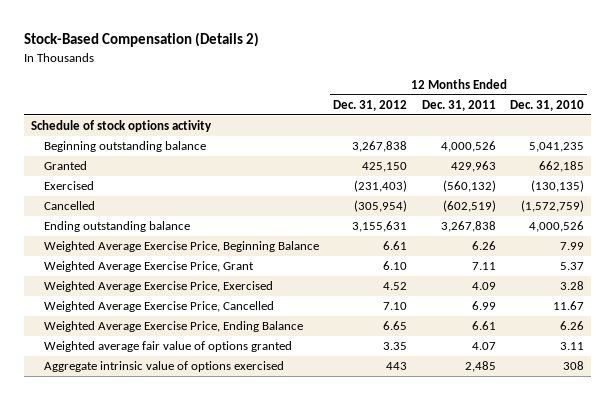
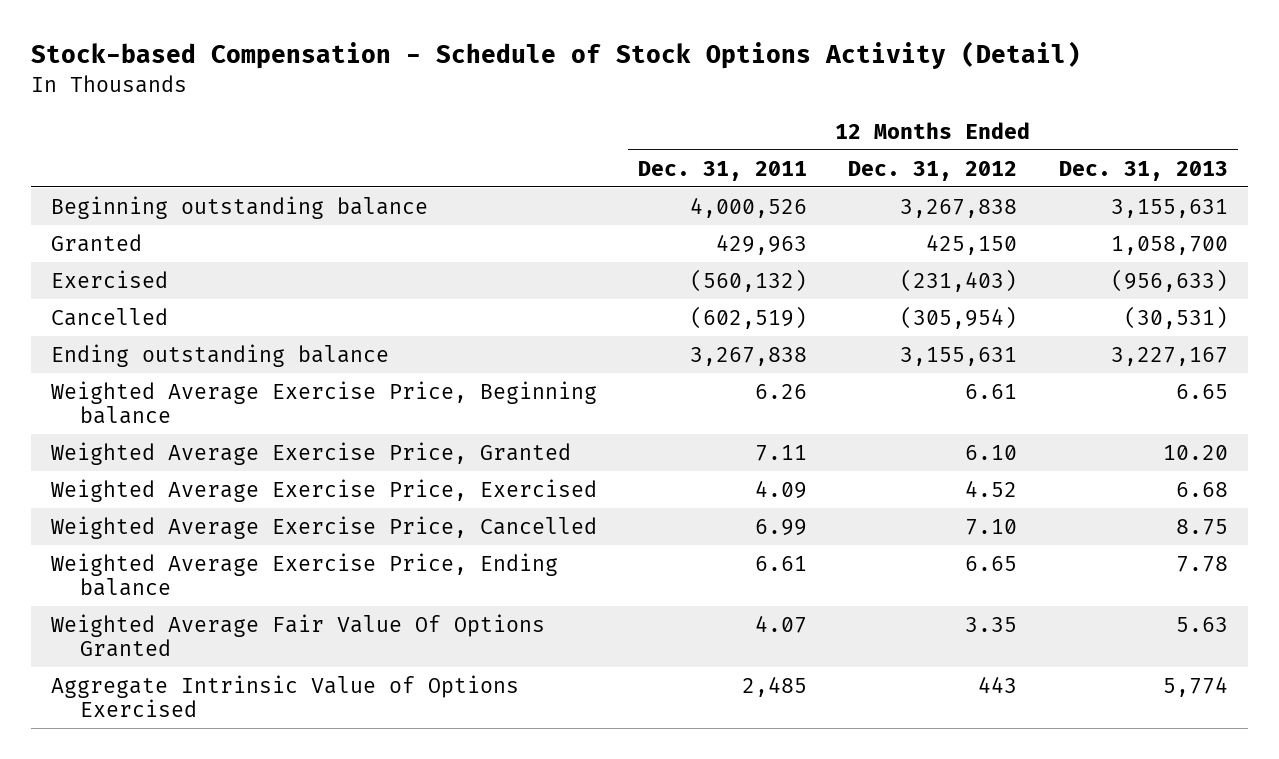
- Stock-Based Compensation (Details 2)
+ Stock-based Compensation - Schedule of Stock Options Activity (Detail)
- | 12 Months Ended Dec. 31, 2012 | 12 Months Ended Dec. 31, 2011 | 12 Months Ended Dec. 31, 2010
+ | 12 Months Ended Dec. 31, 2011 | 12 Months Ended Dec. 31, 2012 | 12 Months Ended Dec. 31, 2013
- Schedule of stock options activity
- Weighted Average Exercise Price, Beginning Balance | 6.61 | 6.26 | 7.99
- Weighted Average Exercise Price, Grant | 6.10 | 7.11 | 5.37
+ Weighted Average Exercise Price, Beginning balance | 6.26 | 6.61 | 6.65
+ Weighted Average Exercise Price, Granted | 7.11 | 6.10 | 10.20
- Weighted Average Exercise Price, Ending Balance | 6.65 | 6.61 | 6.26
- Weighted average fair value of options granted | 3.35 | 4.07 | 3.11
- Aggregate intrinsic value of options exercised | 443 | 2,485 | 308
+ Weighted Average Exercise Price, Ending balance | 6.61 | 6.65 | 7.78
+ Weighted Average Fair Value Of Options Granted | 4.07 | 3.35 | 5.63
+ Aggregate Intrinsic Value of Options Exercised | 2,485 | 443 | 5,774

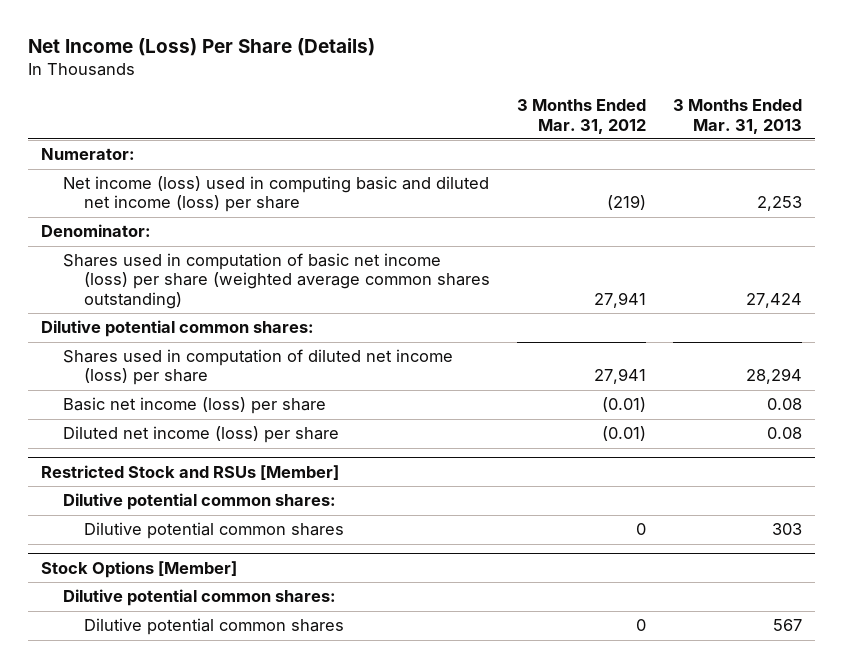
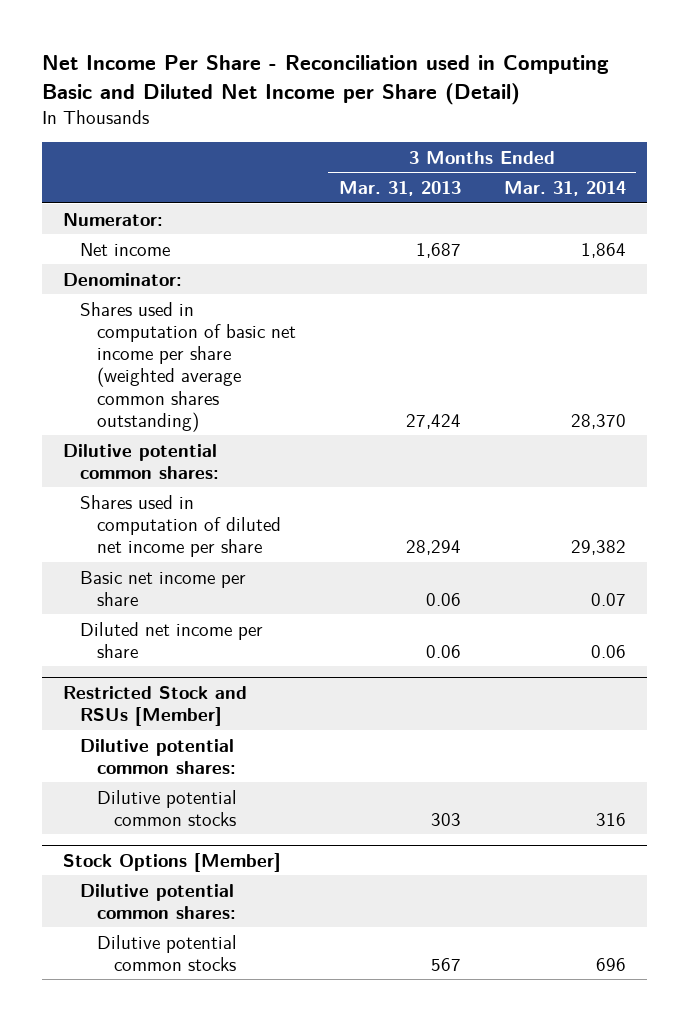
- Net Income (Loss) Per Share (Details)
+ Net Income Per Share - Reconciliation used in Computing Basic and Diluted Net Income per Share (Detail)
- | 3 Months Ended Mar. 31, 2012 | 3 Months Ended Mar. 31, 2013
+ | 3 Months Ended Mar. 31, 2013 | 3 Months Ended Mar. 31, 2014
- Net income (loss) used in computing basic and diluted net income (loss) per share | (219) | 2,253
+ Net income | 1,687 | 1,864
- Shares used in computation of basic net income (loss) per share (weighted average common shares outstanding) | 27,941 | 27,424
+ Shares used in computation of basic net income per share (weighted average common shares outstanding) | 27,424 | 28,370
- Shares used in computation of diluted net income (loss) per share | 27,941 | 28,294
- Basic net income (loss) per share | (0.01) | 0.08
- Diluted net income (loss) per share | (0.01) | 0.08
+ Shares used in computation of diluted net income per share | 28,294 | 29,382
+ Basic net income per share | 0.06 | 0.07
+ Diluted net income per share | 0.06 | 0.06
@ Restricted Stock and RSUs [Member]
- Dilutive potential common shares | 0 | 303
+ Dilutive potential common stocks | 303 | 316
@ Stock Options [Member]
- Dilutive potential common shares | 0 | 567
+ Dilutive potential common stocks | 567 | 696

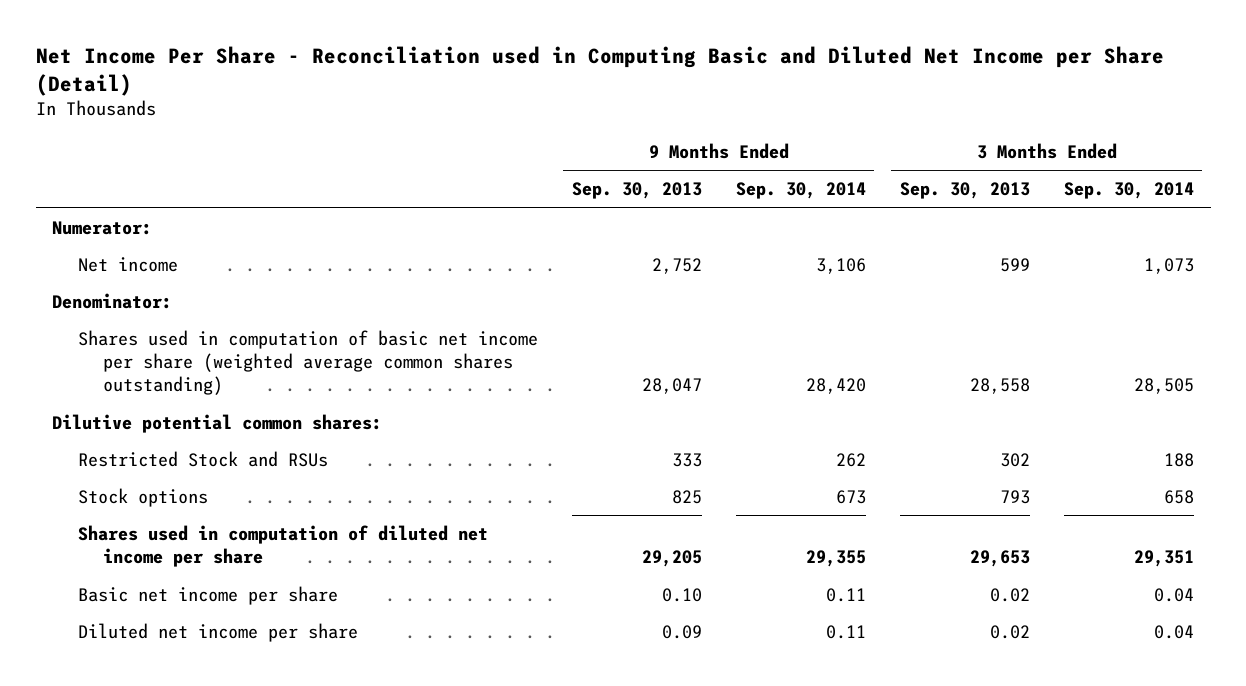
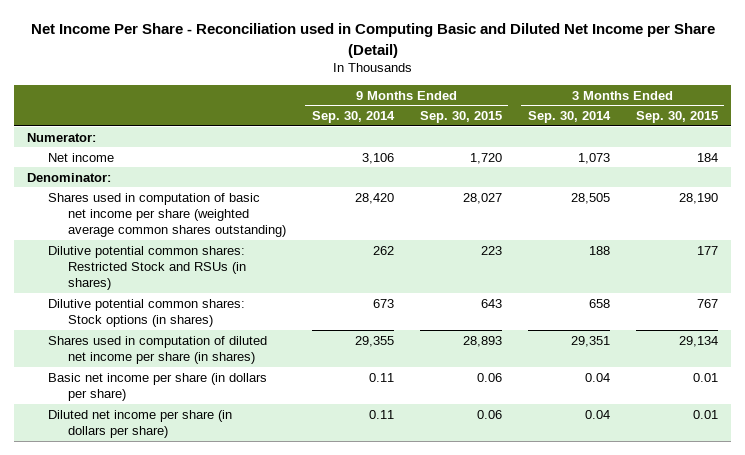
- | 9 Months Ended Sep. 30, 2013 | 9 Months Ended Sep. 30, 2014 | 3 Months Ended Sep. 30, 2013 | 3 Months Ended Sep. 30, 2014
+ | 9 Months Ended Sep. 30, 2014 | 9 Months Ended Sep. 30, 2015 | 3 Months Ended Sep. 30, 2014 | 3 Months Ended Sep. 30, 2015
- Dilutive potential common shares:
- Restricted Stock and RSUs | 333 | 262 | 302 | 188
- Stock options | 825 | 673 | 793 | 658
- Shares used in computation of diluted net income per share | 29,205 | 29,355 | 29,653 | 29,351
- Basic net income per share | 0.10 | 0.11 | 0.02 | 0.04
- Diluted net income per share | 0.09 | 0.11 | 0.02 | 0.04
+ Dilutive potential common shares: Restricted Stock and RSUs (in shares) | 262 | 223 | 188 | 177
+ Dilutive potential common shares: Stock options (in shares) | 673 | 643 | 658 | 767
+ Shares used in computation of diluted net income per share (in shares) | 29,355 | 28,893 | 29,351 | 29,134
+ Basic net income per share (in dollars per share) | 0.11 | 0.06 | 0.04 | 0.01
+ Diluted net income per share (in dollars per share) | 0.11 | 0.06 | 0.04 | 0.01

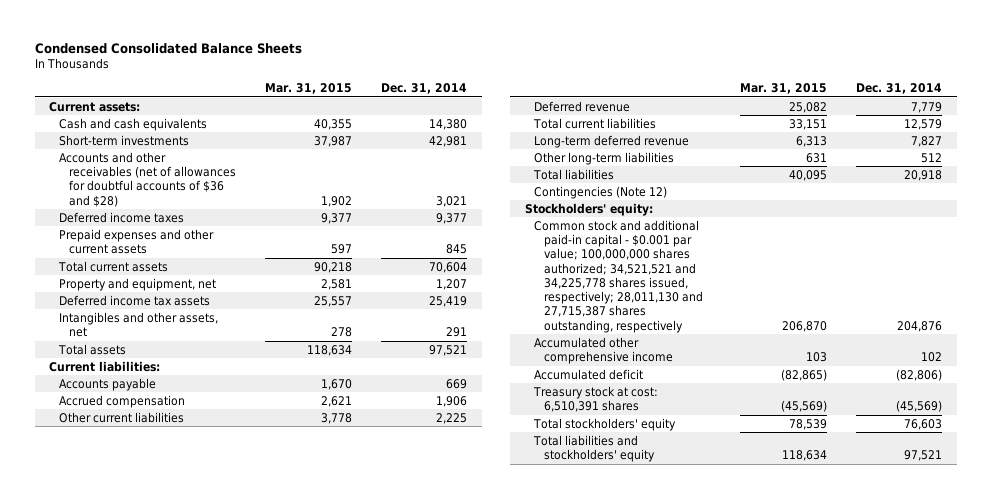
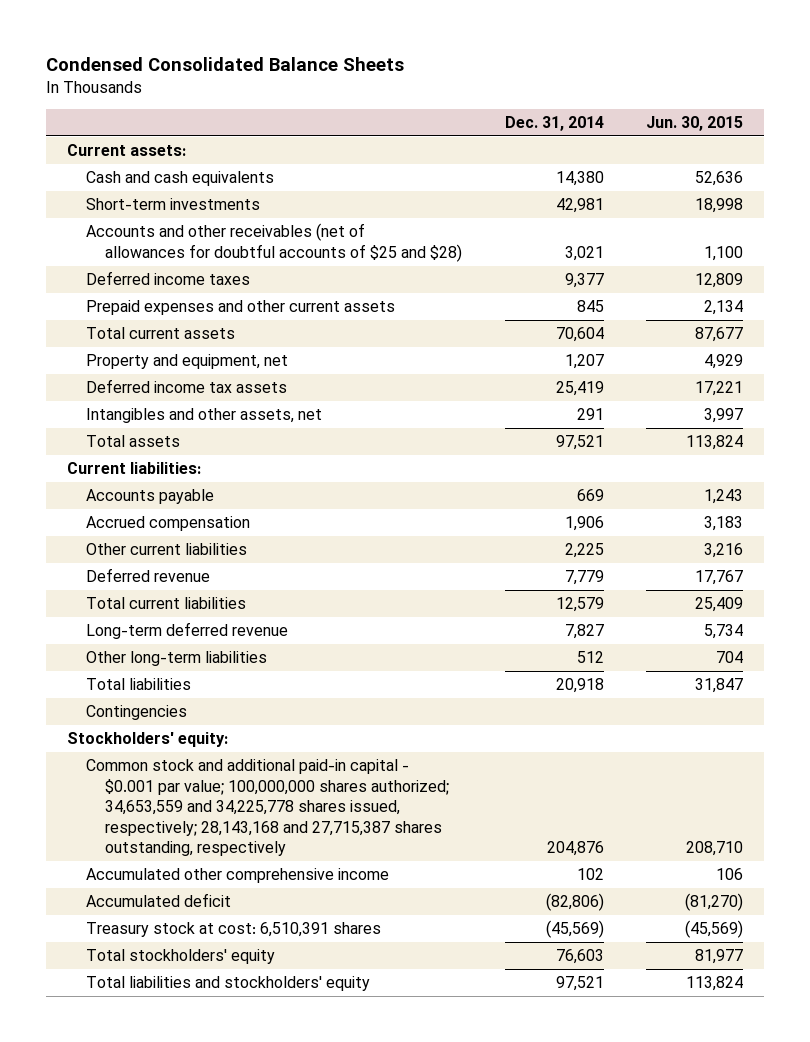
- | Mar. 31, 2015 | Dec. 31, 2014
+ | Dec. 31, 2014 | Jun. 30, 2015
- Accounts and other receivables (net of allowances for doubtful accounts of $36 and $28) | 1,902 | 3,021
+ Accounts and other receivables (net of allowances for doubtful accounts of $25 and $28) | 3,021 | 1,100
- Contingencies (Note 12)
+ Contingencies
- Common stock and additional paid-in capital - $0.001 par value; 100,000,000 shares authorized; 34,521,521 and 34,225,778 shares issued, respectively; 28,011,130 and 27,715,387 shares outstanding, respectively | 206,870 | 204,876
+ Common stock and additional paid-in capital - $0.001 par value; 100,000,000 shares authorized; 34,653,559 and 34,225,778 shares issued, respectively; 28,143,168 and 27,715,387 shares outstanding, respectively | 204,876 | 208,710

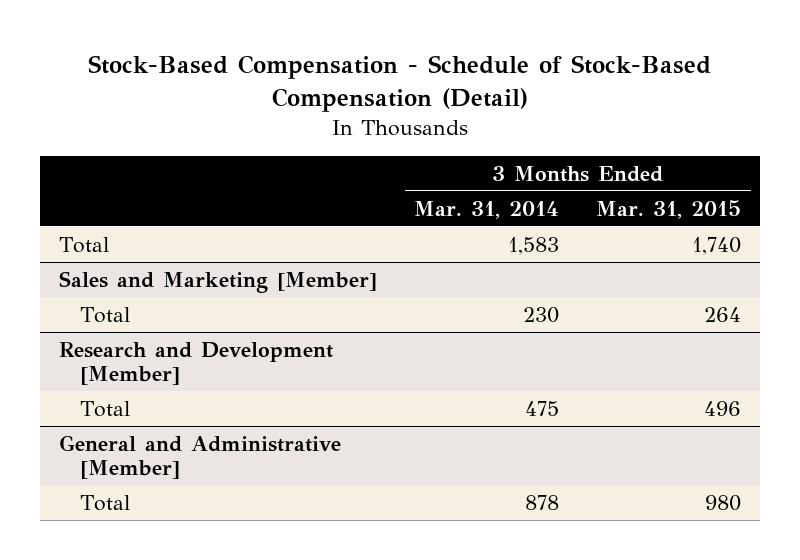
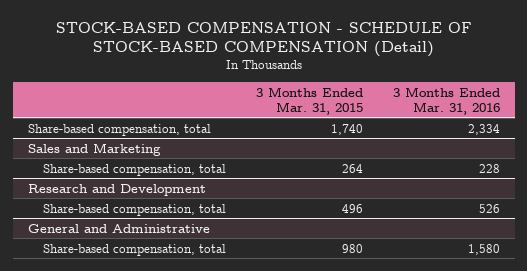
- Stock-Based Compensation - Schedule of Stock-Based Compensation (Detail)
+ STOCK-BASED COMPENSATION - SCHEDULE OF STOCK-BASED COMPENSATION (Detail)
- | 3 Months Ended Mar. 31, 2014 | 3 Months Ended Mar. 31, 2015
+ | 3 Months Ended Mar. 31, 2015 | 3 Months Ended Mar. 31, 2016
- Total | 1,583 | 1,740
- Sales and Marketing [Member]
- Total | 230 | 264
- Research and Development [Member]
- Total | 475 | 496
- General and Administrative [Member]
- Total | 878 | 980
+ Share-based compensation, total | 1,740 | 2,334
+ Sales and Marketing
+ Share-based compensation, total | 264 | 228
+ Research and Development
+ Share-based compensation, total | 496 | 526
+ General and Administrative
+ Share-based compensation, total | 980 | 1,580

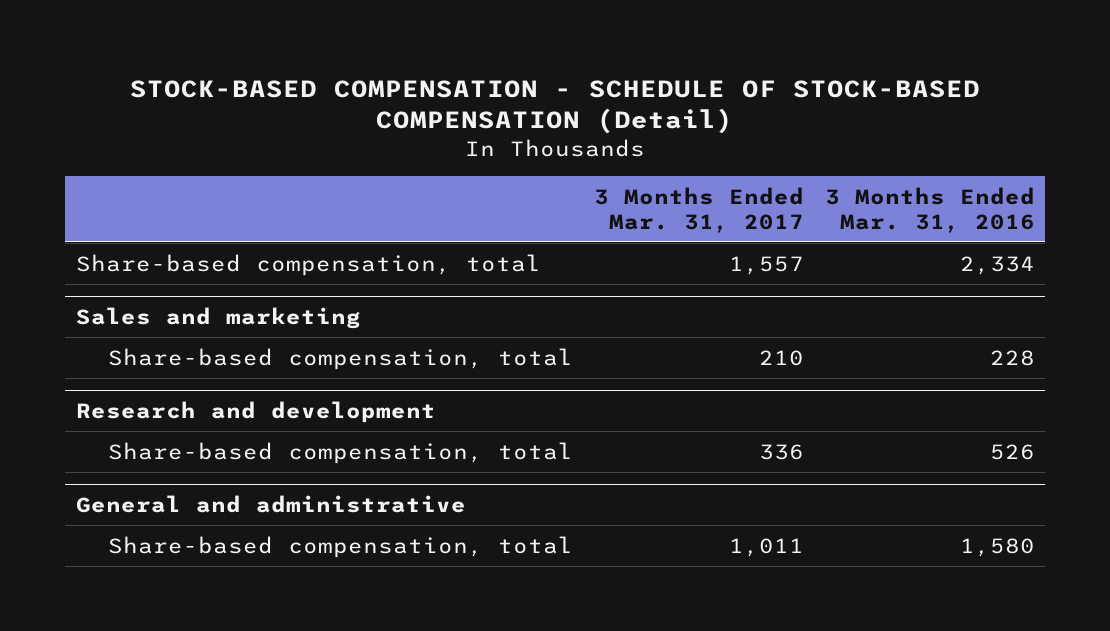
- | 3 Months Ended Mar. 31, 2015 | 3 Months Ended Mar. 31, 2016
+ | 3 Months Ended Mar. 31, 2017 | 3 Months Ended Mar. 31, 2016
- Sales and Marketing
+ Sales and marketing
- Research and Development
+ Research and development
- General and Administrative
+ General and administrative

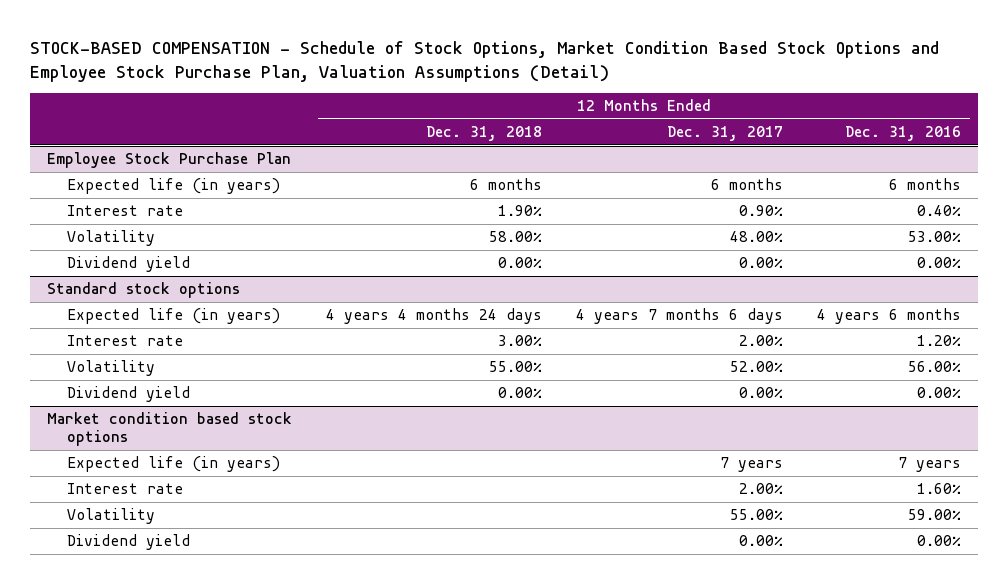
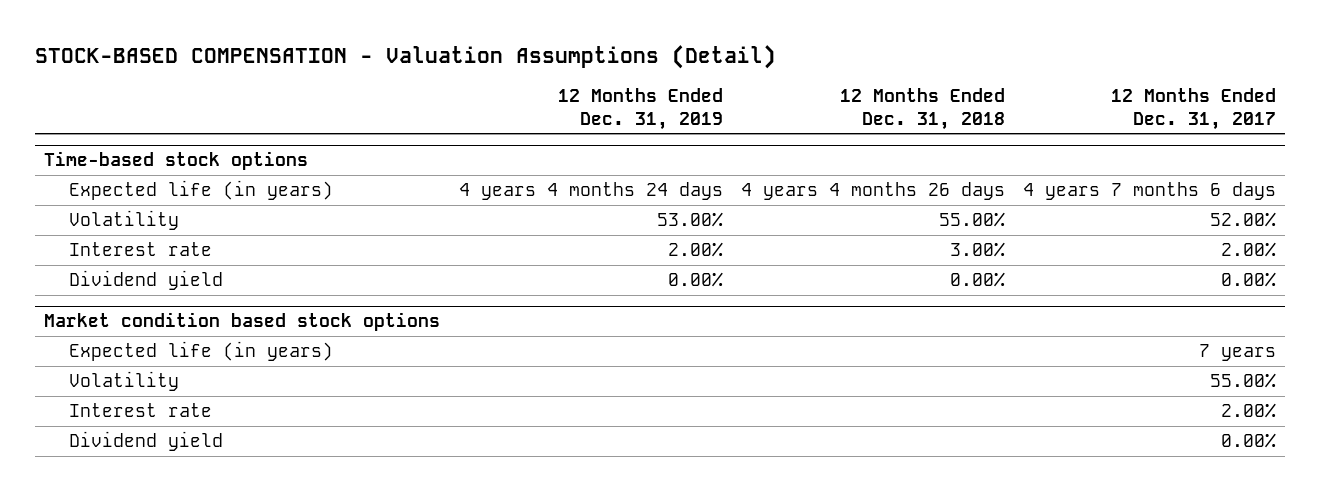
- STOCK-BASED COMPENSATION - Schedule of Stock Options, Market Condition Based Stock Options and Employee Stock Purchase Plan, Valuation Assumptions (Detail)
+ STOCK-BASED COMPENSATION - Valuation Assumptions (Detail)
- | 12 Months Ended Dec. 31, 2018 | 12 Months Ended Dec. 31, 2017 | 12 Months Ended Dec. 31, 2016
+ | 12 Months Ended Dec. 31, 2019 | 12 Months Ended Dec. 31, 2018 | 12 Months Ended Dec. 31, 2017
- Employee Stock Purchase Plan
- Expected life (in years) | 6 months | 6 months | 6 months
- Interest rate | 1.90% | 0.90% | 0.40%
- Volatility | 58.00% | 48.00% | 53.00%
- Dividend yield | 0.00% | 0.00% | 0.00%
- Standard stock options
- Expected life (in years) | 4 years 4 months 24 days | 4 years 7 months 6 days | 4 years 6 months
- Interest rate | 3.00% | 2.00% | 1.20%
+ Time-based stock options
+ Expected life (in years) | 4 years 4 months 24 days | 4 years 4 months 26 days | 4 years 7 months 6 days
+ Interest rate | 2.00% | 3.00% | 2.00%
@ Market condition based stock options
moved down: Interest rate | | | 2.00%

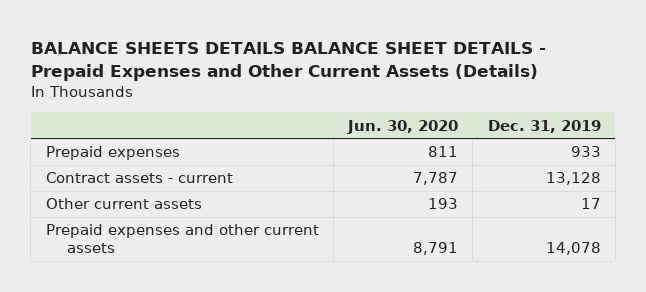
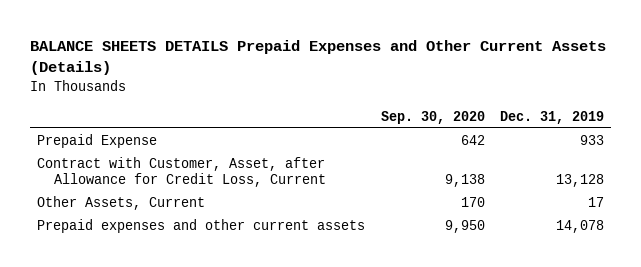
- BALANCE SHEETS DETAILS BALANCE SHEET DETAILS - Prepaid Expenses and Other Current Assets (Details)
+ BALANCE SHEETS DETAILS Prepaid Expenses and Other Current Assets (Details)
- | Jun. 30, 2020 | Dec. 31, 2019
+ | Sep. 30, 2020 | Dec. 31, 2019
- Prepaid expenses | 811 | 933
- Contract assets - current | 7,787 | 13,128
- Other current assets | 193 | 17
+ Prepaid Expense | 642 | 933
+ Contract with Customer, Asset, after Allowance for Credit Loss, Current | 9,138 | 13,128
+ Other Assets, Current | 170 | 17

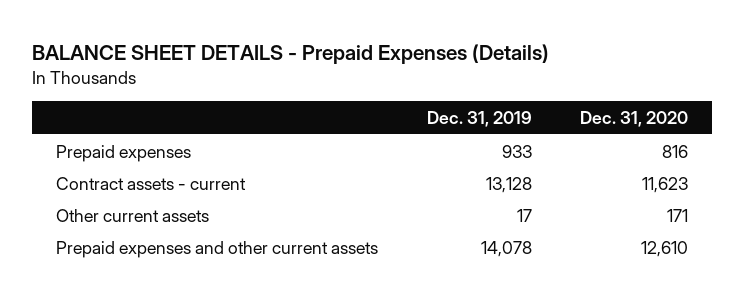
- BALANCE SHEETS DETAILS Prepaid Expenses and Other Current Assets (Details)
+ BALANCE SHEET DETAILS - Prepaid Expenses (Details)
- | Sep. 30, 2020 | Dec. 31, 2019
+ | Dec. 31, 2019 | Dec. 31, 2020
- Prepaid Expense | 642 | 933
- Contract with Customer, Asset, after Allowance for Credit Loss, Current | 9,138 | 13,128
- Other Assets, Current | 170 | 17
+ Prepaid expenses | 933 | 816
+ Contract assets - current | 13,128 | 11,623
+ Other current assets | 17 | 171

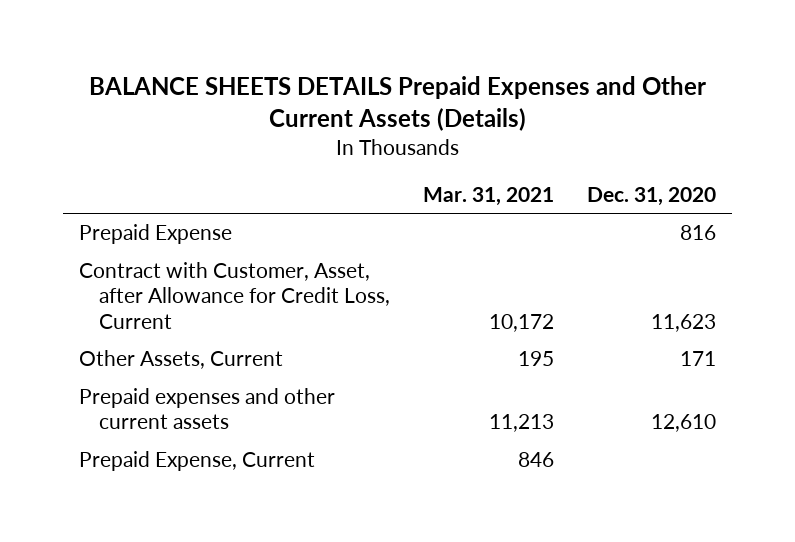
- BALANCE SHEET DETAILS - Prepaid Expenses (Details)
+ BALANCE SHEETS DETAILS Prepaid Expenses and Other Current Assets (Details)
- | Dec. 31, 2019 | Dec. 31, 2020
+ | Mar. 31, 2021 | Dec. 31, 2020
- Prepaid expenses | 933 | 816
- Contract assets - current | 13,128 | 11,623
- Other current assets | 17 | 171
+ Prepaid Expense | | 816
+ Contract with Customer, Asset, after Allowance for Credit Loss, Current | 10,172 | 11,623
+ Other Assets, Current | 195 | 171
+ Prepaid Expense, Current | 846 |

